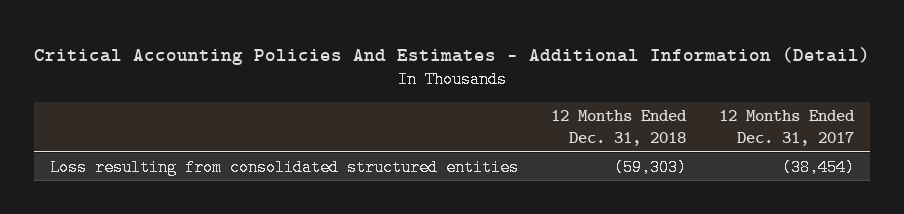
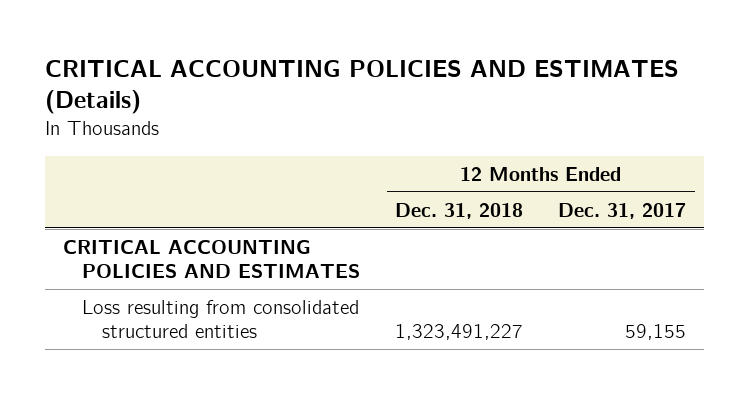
- Critical Accounting Policies And Estimates - Additional Information (Detail)
+ CRITICAL ACCOUNTING POLICIES AND ESTIMATES (Details)
- Loss resulting from consolidated structured entities | (59,303) | (38,454)
+ CRITICAL ACCOUNTING POLICIES AND ESTIMATES
+ Loss resulting from consolidated structured entities | 1,323,491,227 | 59,155

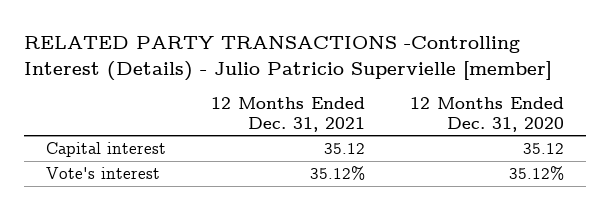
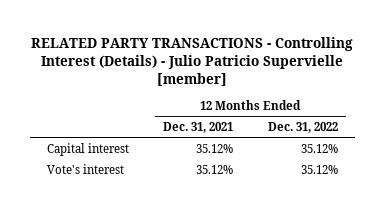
- RELATED PARTY TRANSACTIONS -Controlling Interest (Details) - Julio Patricio Supervielle [member]
+ RELATED PARTY TRANSACTIONS - Controlling Interest (Details) - Julio Patricio Supervielle [member]
- | 12 Months Ended Dec. 31, 2021 | 12 Months Ended Dec. 31, 2020
+ | 12 Months Ended Dec. 31, 2021 | 12 Months Ended Dec. 31, 2022
- Capital interest | 35.12 | 35.12
+ Capital interest | 35.12% | 35.12%

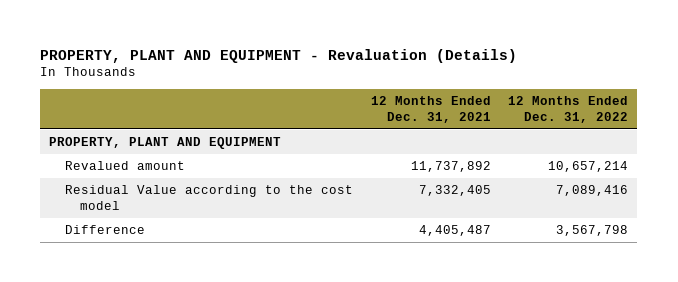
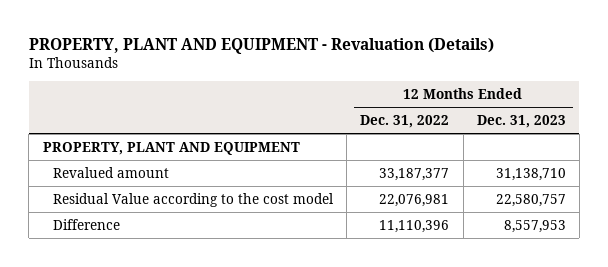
- | 12 Months Ended Dec. 31, 2021 | 12 Months Ended Dec. 31, 2022
+ | 12 Months Ended Dec. 31, 2022 | 12 Months Ended Dec. 31, 2023
- Revalued amount | 11,737,892 | 10,657,214
- Residual Value according to the cost model | 7,332,405 | 7,089,416
- Difference | 4,405,487 | 3,567,798
+ Revalued amount | 33,187,377 | 31,138,710
+ Residual Value according to the cost model | 22,076,981 | 22,580,757
+ Difference | 11,110,396 | 8,557,953

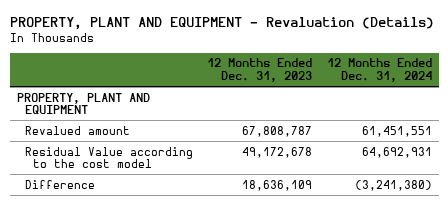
- | 12 Months Ended Dec. 31, 2022 | 12 Months Ended Dec. 31, 2023
+ | 12 Months Ended Dec. 31, 2023 | 12 Months Ended Dec. 31, 2024
- Revalued amount | 33,187,377 | 31,138,710
- Residual Value according to the cost model | 22,076,981 | 22,580,757
- Difference | 11,110,396 | 8,557,953
+ Revalued amount | 67,808,787 | 61,451,551
+ Residual Value according to the cost model | 49,172,678 | 64,692,931
+ Difference | 18,636,109 | (3,241,380)

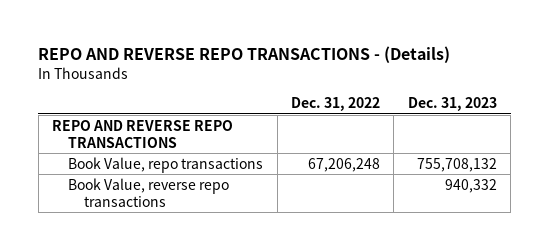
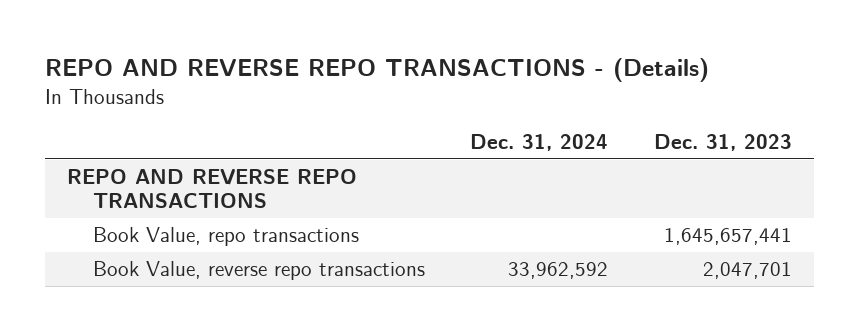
- | Dec. 31, 2022 | Dec. 31, 2023
+ | Dec. 31, 2024 | Dec. 31, 2023
- Book Value, repo transactions | 67,206,248 | 755,708,132
- Book Value, reverse repo transactions | | 940,332
+ Book Value, repo transactions | | 1,645,657,441
+ Book Value, reverse repo transactions | 33,962,592 | 2,047,701

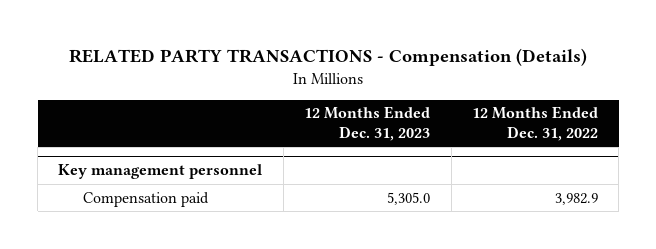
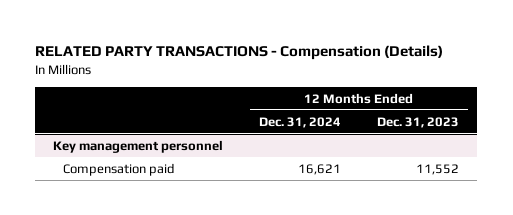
- | 12 Months Ended Dec. 31, 2023 | 12 Months Ended Dec. 31, 2022
+ | 12 Months Ended Dec. 31, 2024 | 12 Months Ended Dec. 31, 2023
@ Key management personnel
- Compensation paid | 5,305.0 | 3,982.9
+ Compensation paid | 16,621 | 11,552

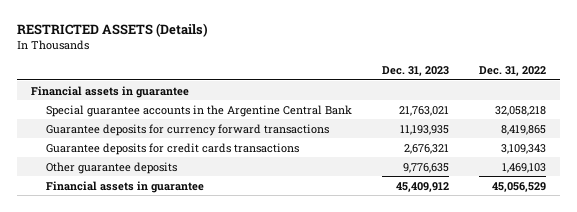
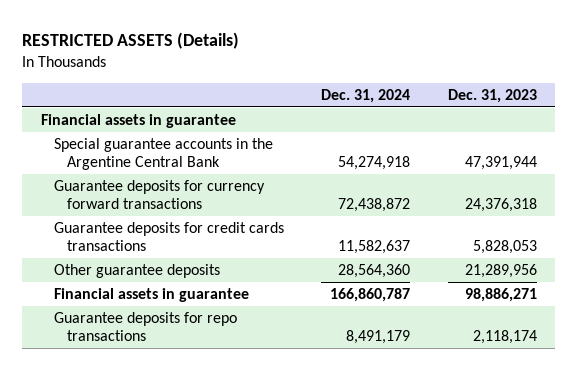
- | Dec. 31, 2023 | Dec. 31, 2022
+ | Dec. 31, 2024 | Dec. 31, 2023
- Special guarantee accounts in the Argentine Central Bank | 21,763,021 | 32,058,218
- Guarantee deposits for currency forward transactions | 11,193,935 | 8,419,865
- Guarantee deposits for credit cards transactions | 2,676,321 | 3,109,343
- Other guarantee deposits | 9,776,635 | 1,469,103
- Financial assets in guarantee | 45,409,912 | 45,056,529
+ Special guarantee accounts in the Argentine Central Bank | 54,274,918 | 47,391,944
+ Guarantee deposits for currency forward transactions | 72,438,872 | 24,376,318
+ Guarantee deposits for credit cards transactions | 11,582,637 | 5,828,053
+ Other guarantee deposits | 28,564,360 | 21,289,956
+ Financial assets in guarantee | 166,860,787 | 98,886,271
+ Guarantee deposits for repo transactions | 8,491,179 | 2,118,174

